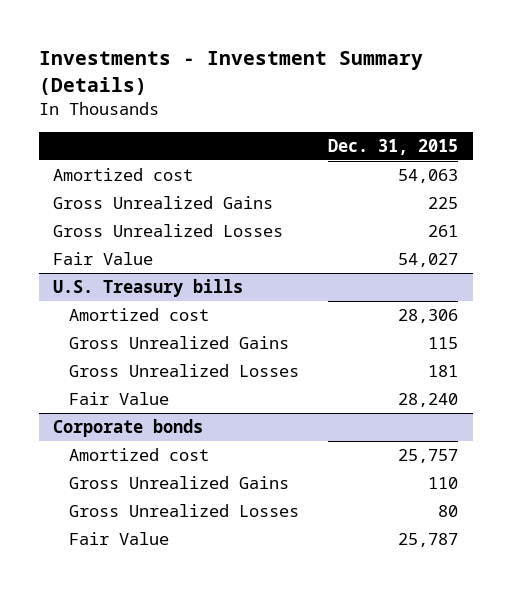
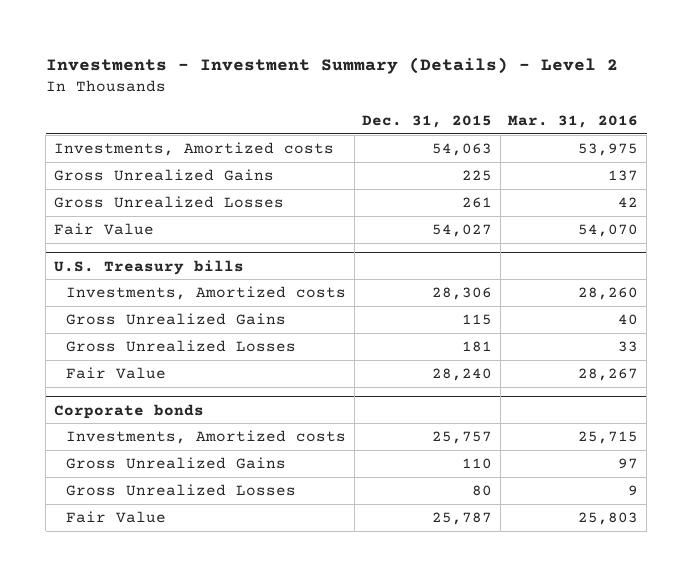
- Investments - Investment Summary (Details)
+ Investments - Investment Summary (Details) - Level 2
- | Dec. 31, 2015
+ | Dec. 31, 2015 | Mar. 31, 2016
- Amortized cost | 54,063
+ Investments, Amortized costs | 54,063 | 53,975
@ U.S. Treasury bills
- Amortized cost | 28,306
+ Investments, Amortized costs | 28,306 | 28,260
@ Corporate bonds
- Amortized cost | 25,757
+ Investments, Amortized costs | 25,757 | 25,715

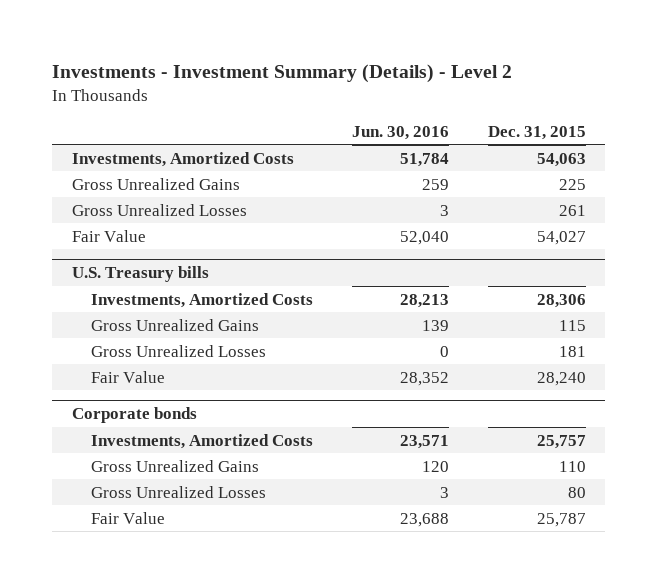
- | Dec. 31, 2015 | Mar. 31, 2016
+ | Jun. 30, 2016 | Dec. 31, 2015
- Investments, Amortized costs | 54,063 | 53,975
+ Investments, Amortized Costs | 51,784 | 54,063
@ U.S. Treasury bills
- Investments, Amortized costs | 28,306 | 28,260
+ Investments, Amortized Costs | 28,213 | 28,306
@ Corporate bonds
- Investments, Amortized costs | 25,757 | 25,715
+ Investments, Amortized Costs | 23,571 | 25,757

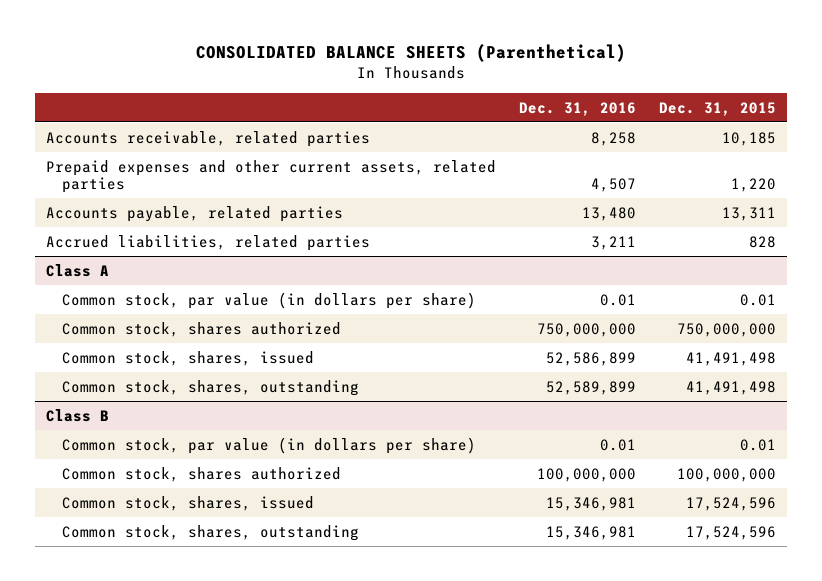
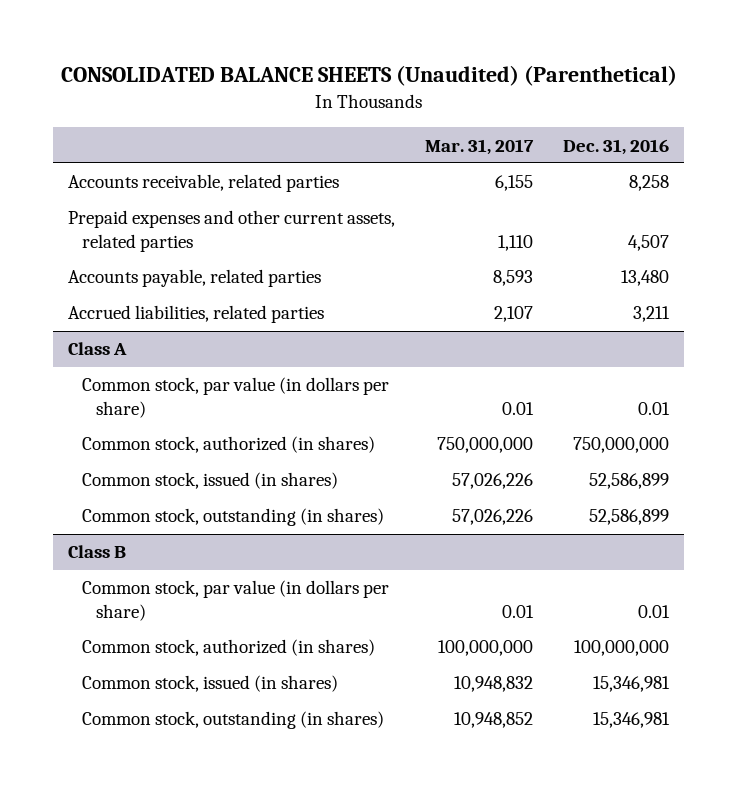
- CONSOLIDATED BALANCE SHEETS (Parenthetical)
+ CONSOLIDATED BALANCE SHEETS (Unaudited) (Parenthetical)
- | Dec. 31, 2016 | Dec. 31, 2015
+ | Mar. 31, 2017 | Dec. 31, 2016
@ Class A
- Common stock, shares authorized | 750,000,000 | 750,000,000
- Common stock, shares, issued | 52,586,899 | 41,491,498
- Common stock, shares, outstanding | 52,589,899 | 41,491,498
+ Common stock, authorized (in shares) | 750,000,000 | 750,000,000
+ Common stock, issued (in shares) | 57,026,226 | 52,586,899
+ Common stock, outstanding (in shares) | 57,026,226 | 52,586,899
@ Class B
- Common stock, shares authorized | 100,000,000 | 100,000,000
- Common stock, shares, issued | 15,346,981 | 17,524,596
- Common stock, shares, outstanding | 15,346,981 | 17,524,596
+ Common stock, authorized (in shares) | 100,000,000 | 100,000,000
+ Common stock, issued (in shares) | 10,948,832 | 15,346,981
+ Common stock, outstanding (in shares) | 10,948,852 | 15,346,981

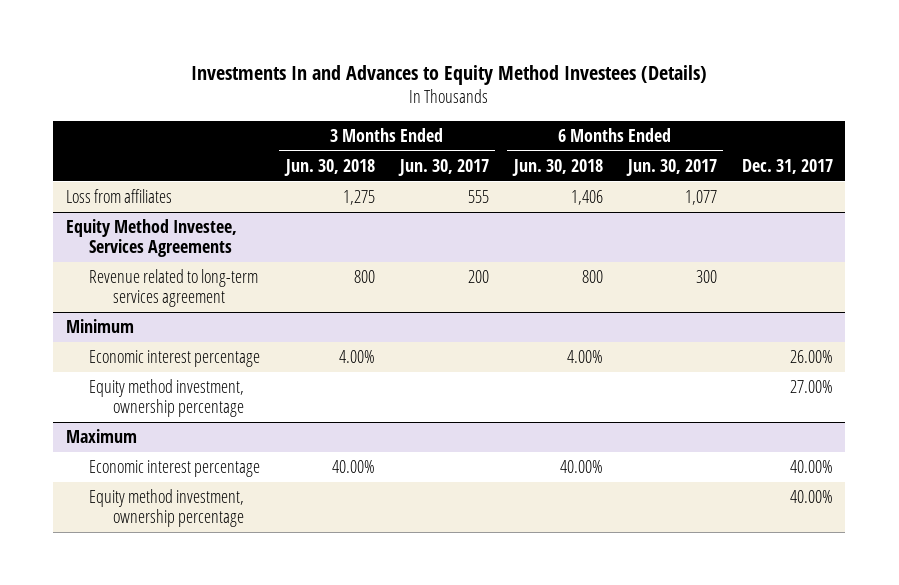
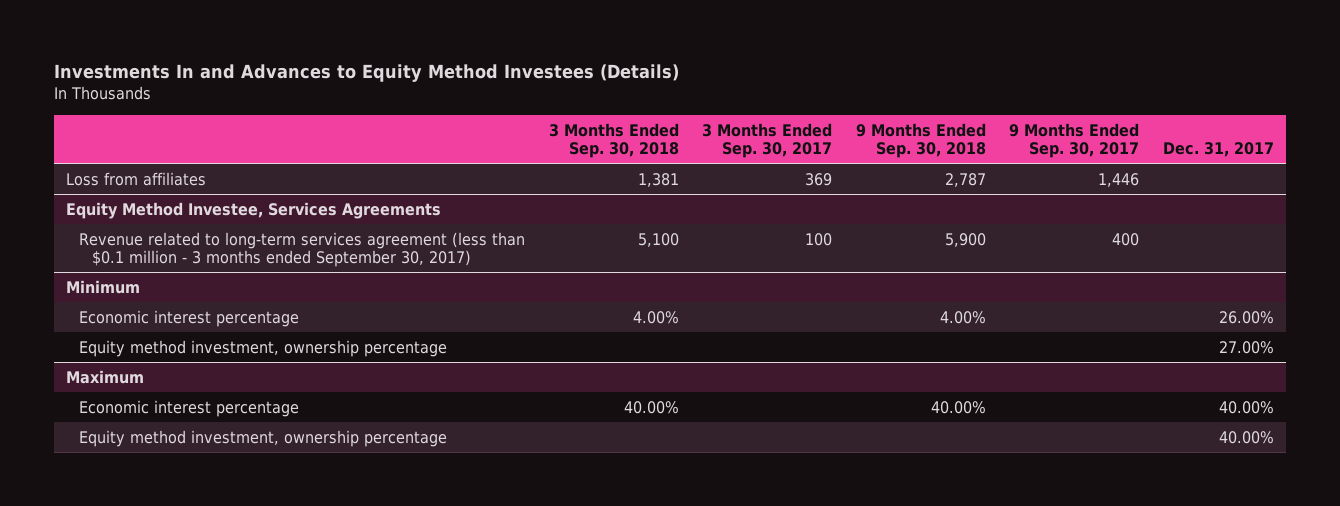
- | 3 Months Ended Jun. 30, 2018 | 3 Months Ended Jun. 30, 2017 | 6 Months Ended Jun. 30, 2018 | 6 Months Ended Jun. 30, 2017 | Dec. 31, 2017
+ | 3 Months Ended Sep. 30, 2018 | 3 Months Ended Sep. 30, 2017 | 9 Months Ended Sep. 30, 2018 | 9 Months Ended Sep. 30, 2017 | Dec. 31, 2017
@ Equity Method Investee, Services Agreements
- Revenue related to long-term services agreement | 800 | 200 | 800 | 300 |
+ Revenue related to long-term services agreement (less than $0.1 million - 3 months ended September 30, 2017) | 5,100 | 100 | 5,900 | 400 |

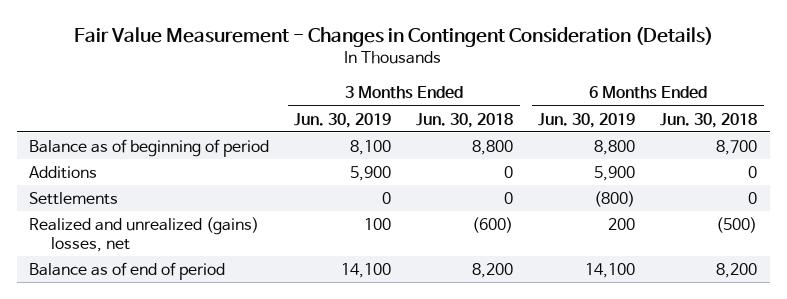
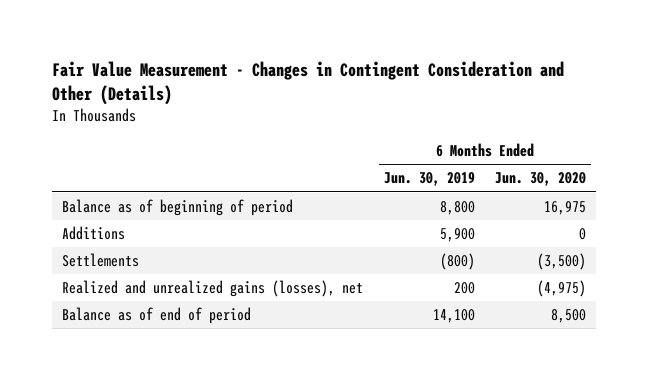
- Fair Value Measurement - Changes in Contingent Consideration (Details)
+ Fair Value Measurement - Changes in Contingent Consideration and Other (Details)
- | 3 Months Ended Jun. 30, 2019 | 3 Months Ended Jun. 30, 2018 | 6 Months Ended Jun. 30, 2019 | 6 Months Ended Jun. 30, 2018
+ | 6 Months Ended Jun. 30, 2019 | 6 Months Ended Jun. 30, 2020
- Realized and unrealized (gains) losses, net | 100 | (600) | 200 | (500)
+ Realized and unrealized gains (losses), net | 200 | (4,975)

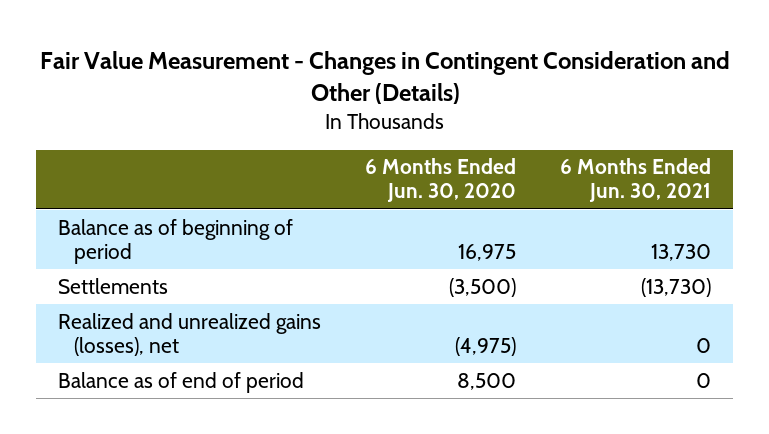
- | 6 Months Ended Jun. 30, 2019 | 6 Months Ended Jun. 30, 2020
+ | 6 Months Ended Jun. 30, 2020 | 6 Months Ended Jun. 30, 2021
- Additions | 5,900 | 0

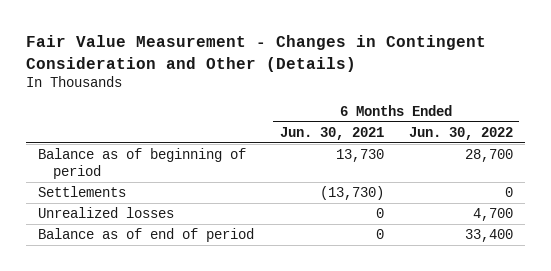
- | 6 Months Ended Jun. 30, 2020 | 6 Months Ended Jun. 30, 2021
+ | 6 Months Ended Jun. 30, 2021 | 6 Months Ended Jun. 30, 2022
- Realized and unrealized gains (losses), net | (4,975) | 0
+ Unrealized losses | 0 | 4,700

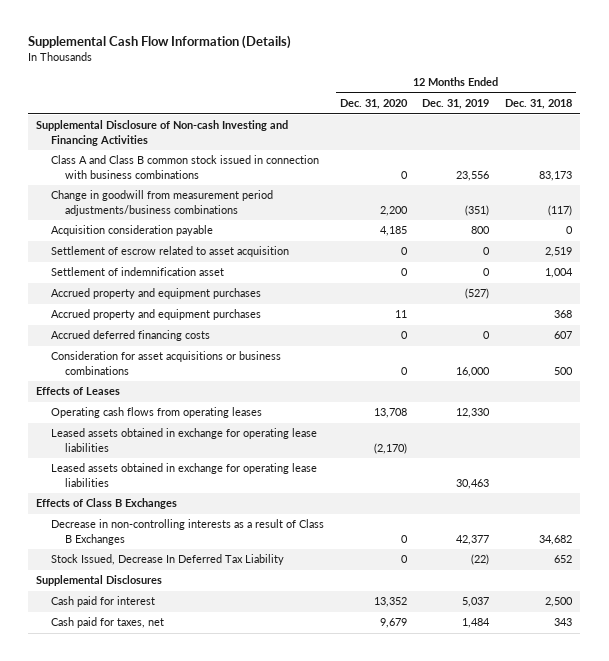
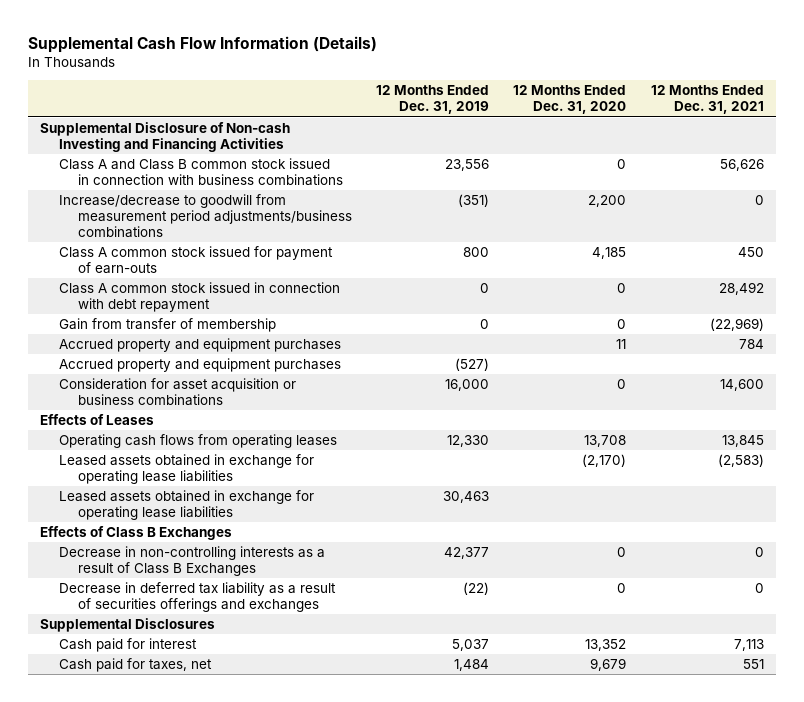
- | 12 Months Ended Dec. 31, 2020 | 12 Months Ended Dec. 31, 2019 | 12 Months Ended Dec. 31, 2018
+ | 12 Months Ended Dec. 31, 2019 | 12 Months Ended Dec. 31, 2020 | 12 Months Ended Dec. 31, 2021
- Change in goodwill from measurement period adjustments/business combinations | 2,200 | (351) | (117)
- Acquisition consideration payable | 4,185 | 800 | 0
- Settlement of escrow related to asset acquisition | 0 | 0 | 2,519
- Settlement of indemnification asset | 0 | 0 | 1,004
+ Increase/decrease to goodwill from measurement period adjustments/business combinations | (351) | 2,200 | 0
+ Class A common stock issued for payment of earn-outs | 800 | 4,185 | 450
+ Class A common stock issued in connection with debt repayment | 0 | 0 | 28,492
+ Gain from transfer of membership | 0 | 0 | (22,969)
- Accrued deferred financing costs | 0 | 0 | 607
- Consideration for asset acquisitions or business combinations | 0 | 16,000 | 500
moved down: Accrued property and equipment purchases | (527) | |
+ Consideration for asset acquisition or business combinations | 16,000 | 0 | 14,600
- Stock Issued, Decrease In Deferred Tax Liability | 0 | (22) | 652
+ Decrease in deferred tax liability as a result of securities offerings and exchanges | (22) | 0 | 0

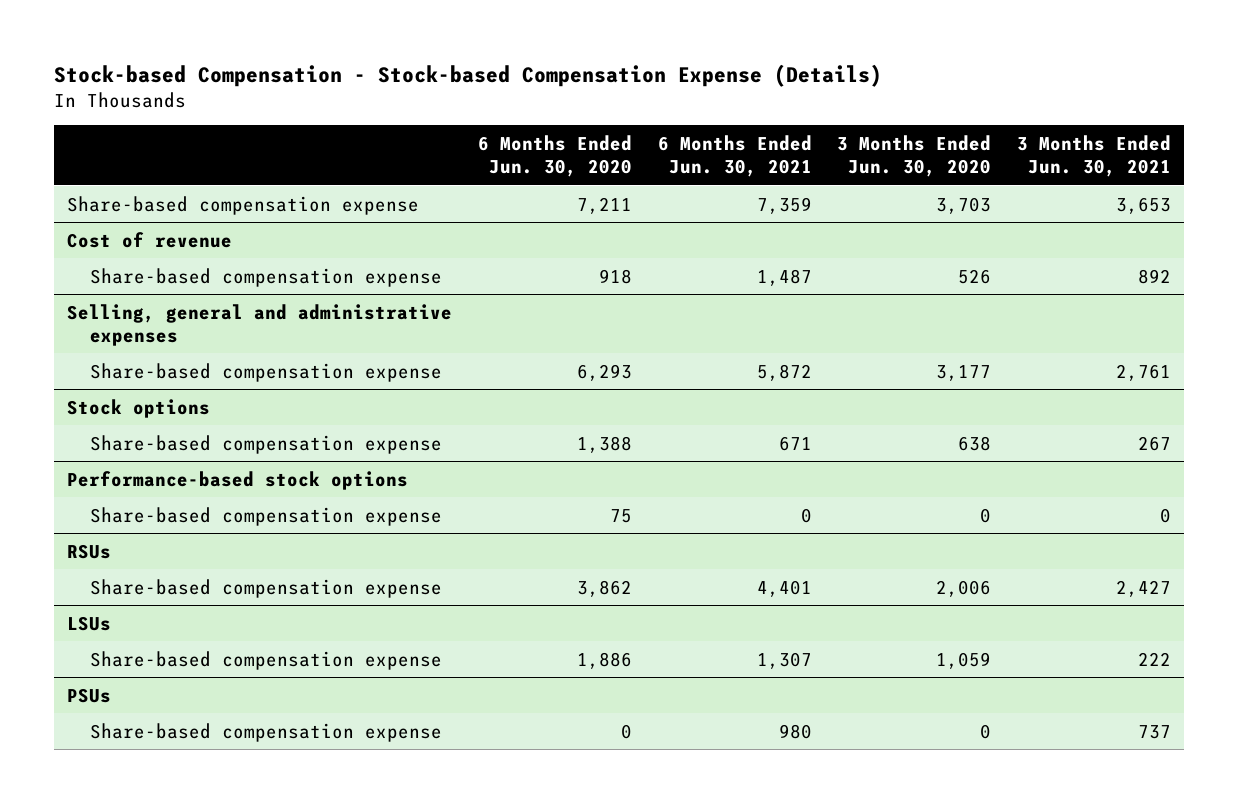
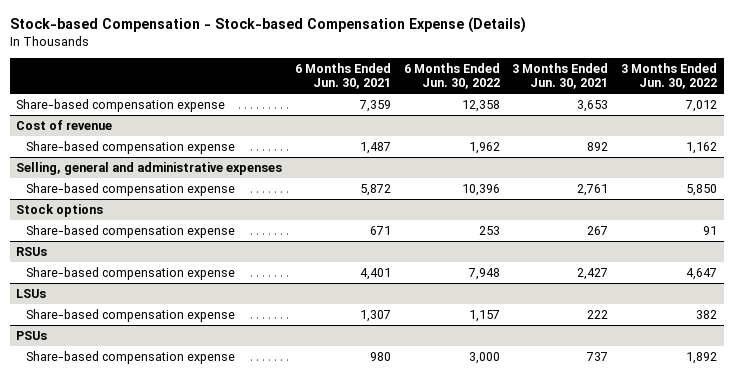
- | 6 Months Ended Jun. 30, 2020 | 6 Months Ended Jun. 30, 2021 | 3 Months Ended Jun. 30, 2020 | 3 Months Ended Jun. 30, 2021
+ | 6 Months Ended Jun. 30, 2021 | 6 Months Ended Jun. 30, 2022 | 3 Months Ended Jun. 30, 2021 | 3 Months Ended Jun. 30, 2022
- Performance-based stock options
- Share-based compensation expense | 75 | 0 | 0 | 0

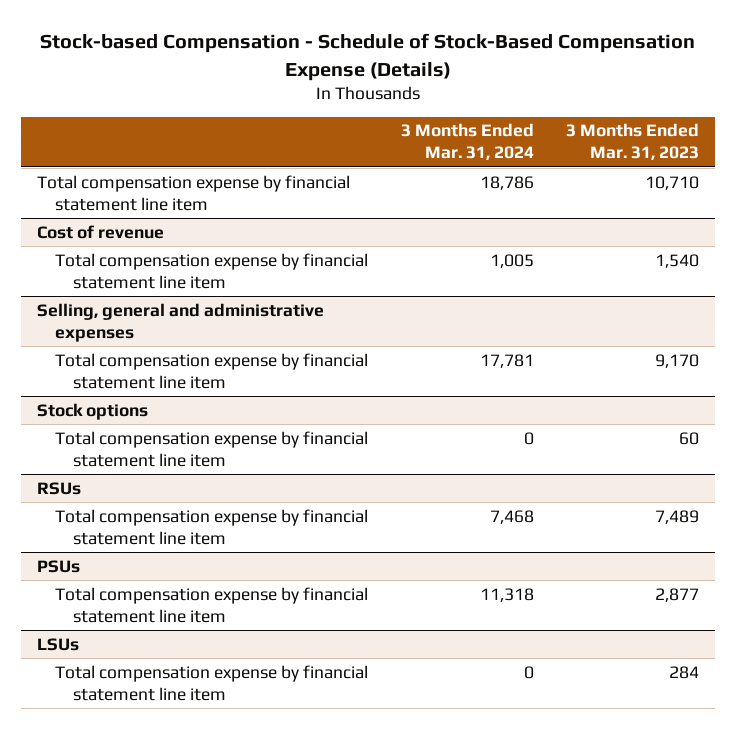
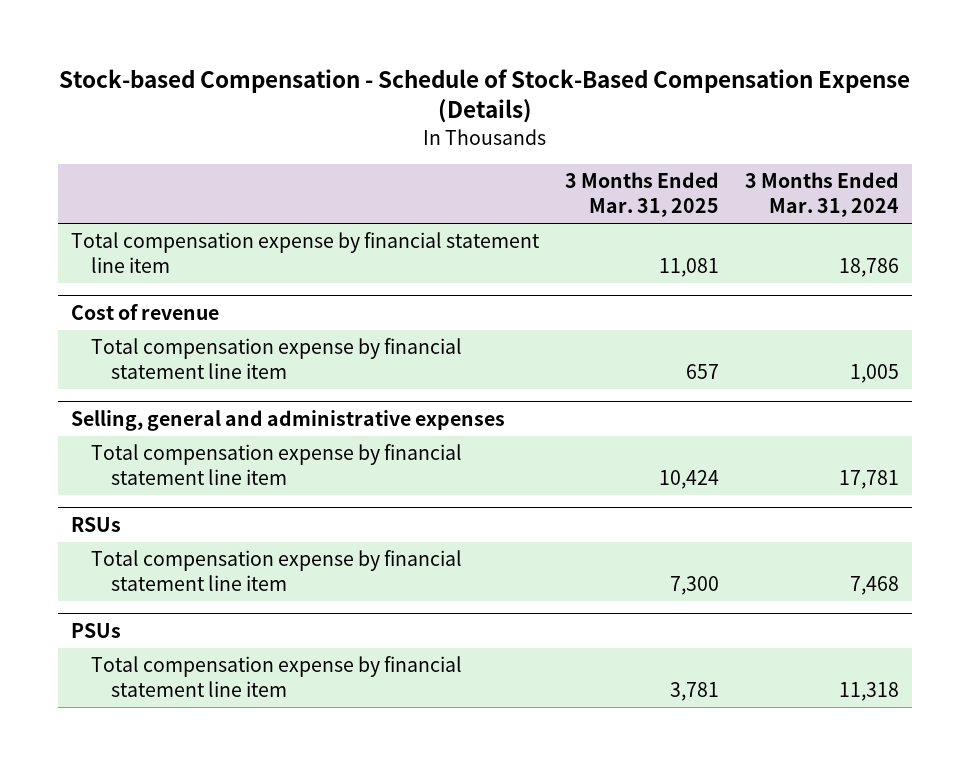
- | 3 Months Ended Mar. 31, 2024 | 3 Months Ended Mar. 31, 2023
+ | 3 Months Ended Mar. 31, 2025 | 3 Months Ended Mar. 31, 2024
- Stock options
- Total compensation expense by financial statement line item | 0 | 60
- LSUs
- Total compensation expense by financial statement line item | 0 | 284

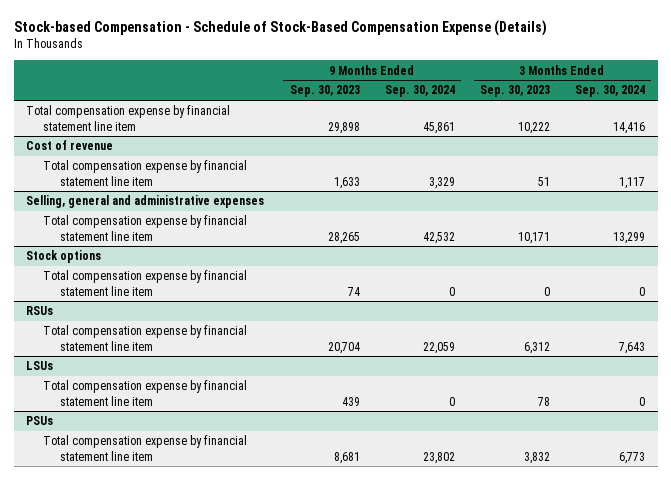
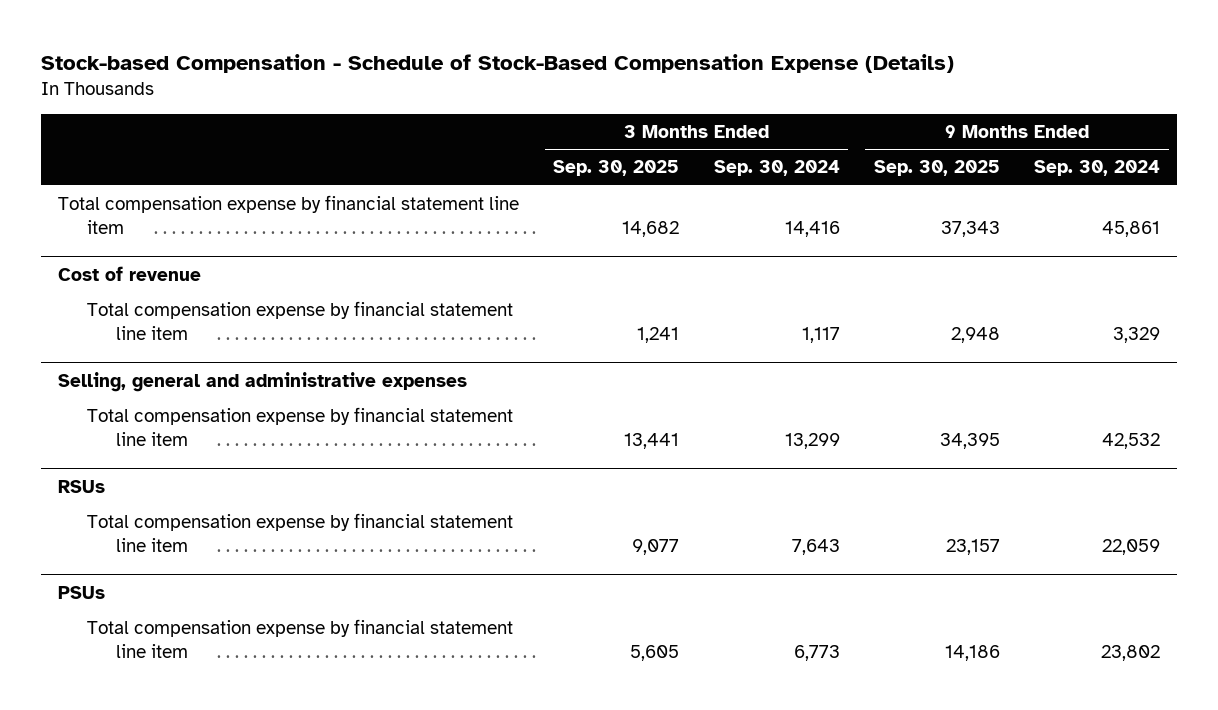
- | 9 Months Ended Sep. 30, 2023 | 9 Months Ended Sep. 30, 2024 | 3 Months Ended Sep. 30, 2023 | 3 Months Ended Sep. 30, 2024
+ | 3 Months Ended Sep. 30, 2025 | 3 Months Ended Sep. 30, 2024 | 9 Months Ended Sep. 30, 2025 | 9 Months Ended Sep. 30, 2024
- Stock options
- Total compensation expense by financial statement line item | 74 | 0 | 0 | 0
- LSUs
- Total compensation expense by financial statement line item | 439 | 0 | 78 | 0

